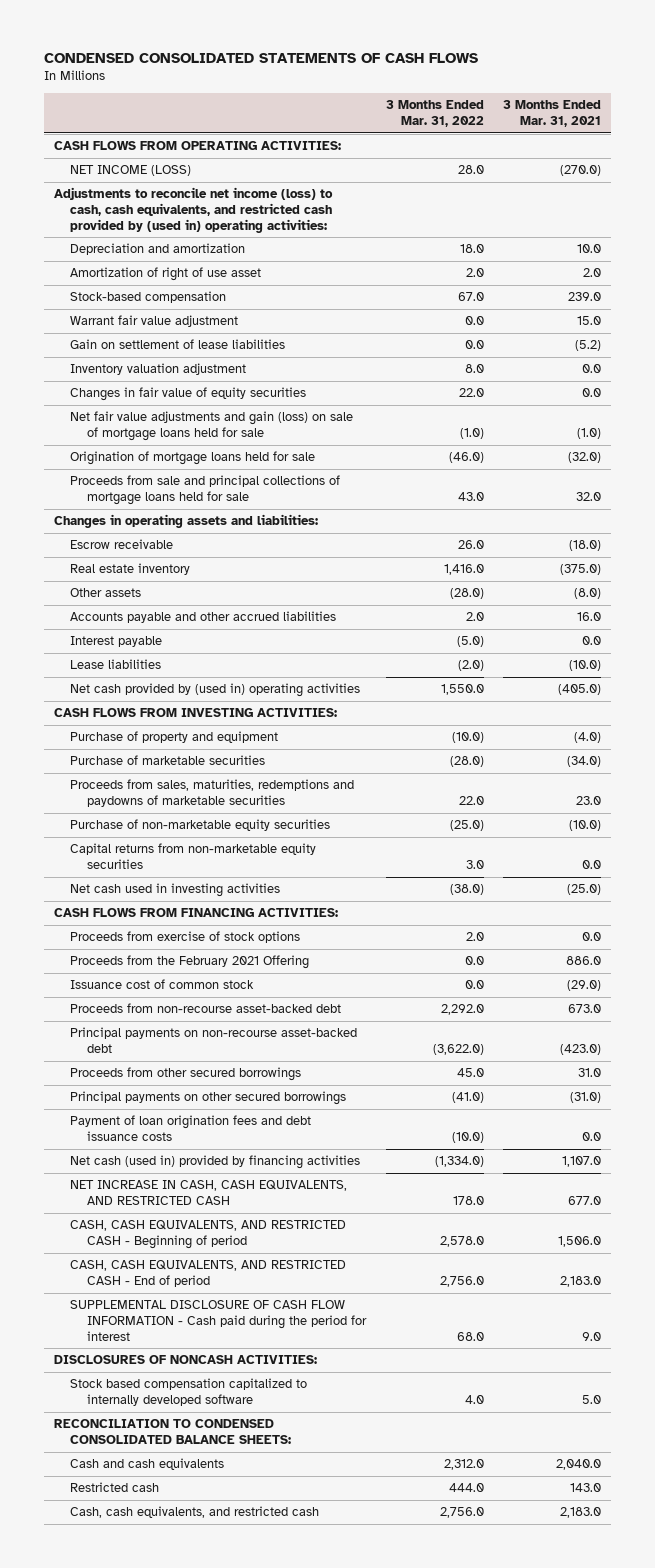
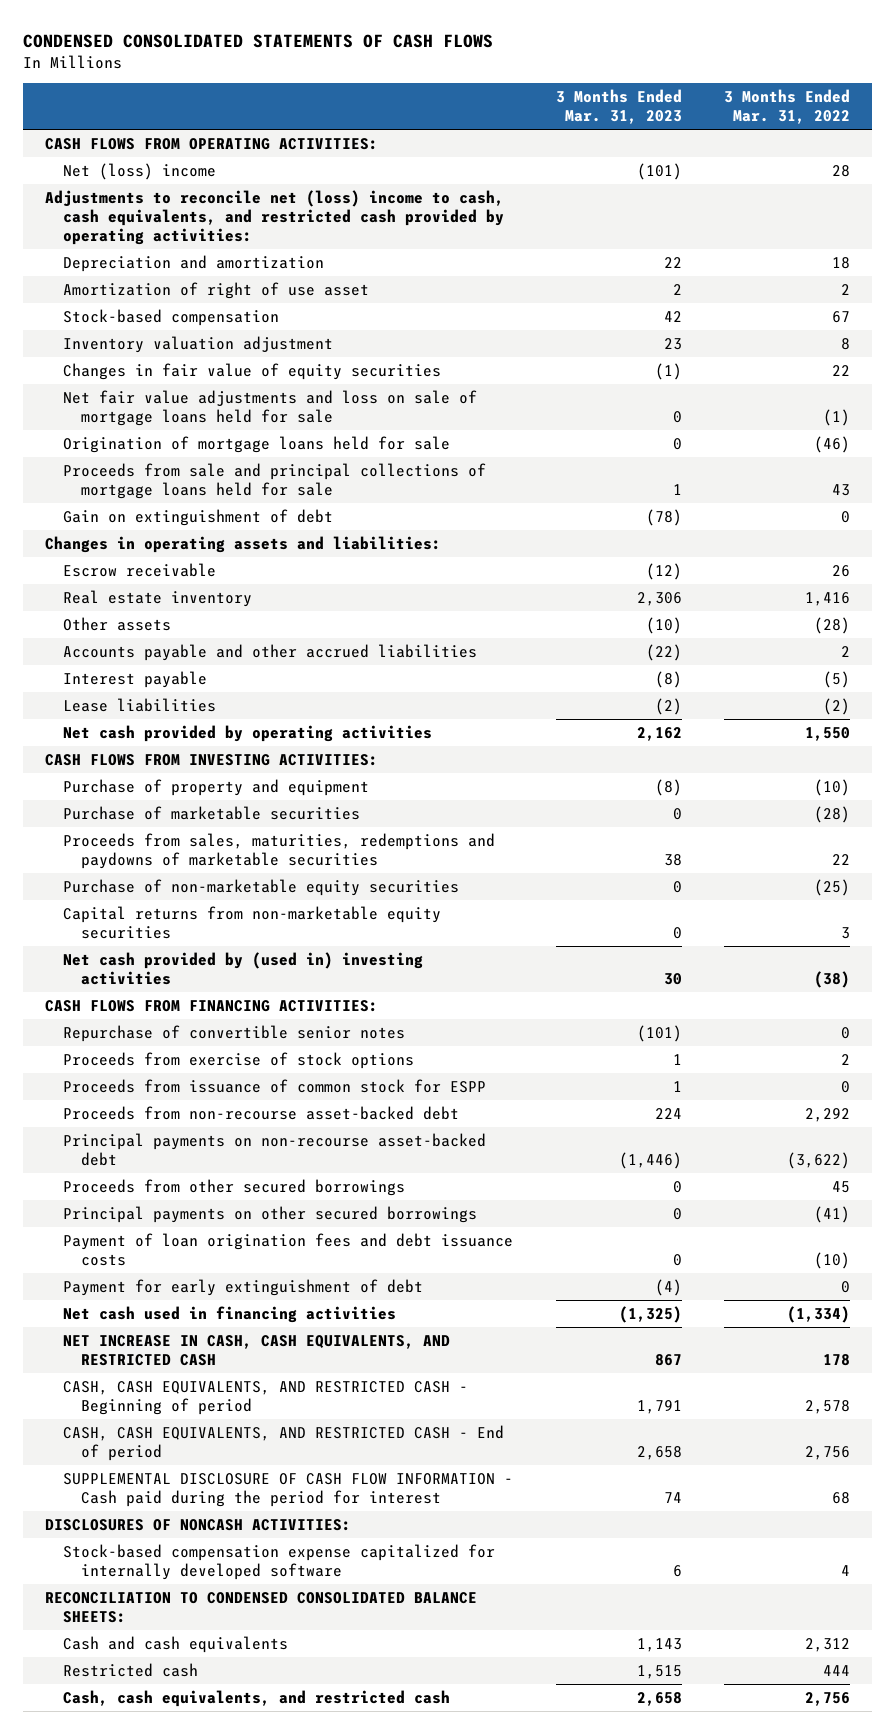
- | 3 Months Ended Mar. 31, 2022 | 3 Months Ended Mar. 31, 2021
+ | 3 Months Ended Mar. 31, 2023 | 3 Months Ended Mar. 31, 2022
- NET INCOME (LOSS) | 28.0 | (270.0)
- Adjustments to reconcile net income (loss) to cash, cash equivalents, and restricted cash provided by (used in) operating activities:
- Depreciation and amortization | 18.0 | 10.0
- Amortization of right of use asset | 2.0 | 2.0
- Stock-based compensation | 67.0 | 239.0
- Warrant fair value adjustment | 0.0 | 15.0
- Gain on settlement of lease liabilities | 0.0 | (5.2)
- Inventory valuation adjustment | 8.0 | 0.0
- Changes in fair value of equity securities | 22.0 | 0.0
- Net fair value adjustments and gain (loss) on sale of mortgage loans held for sale | (1.0) | (1.0)
- Origination of mortgage loans held for sale | (46.0) | (32.0)
- Proceeds from sale and principal collections of mortgage loans held for sale | 43.0 | 32.0
+ Net (loss) income | (101) | 28
+ Adjustments to reconcile net (loss) income to cash, cash equivalents, and restricted cash provided by operating activities:
+ Depreciation and amortization | 22 | 18
+ Amortization of right of use asset | 2 | 2
+ Stock-based compensation | 42 | 67
+ Inventory valuation adjustment | 23 | 8
+ Changes in fair value of equity securities | (1) | 22
+ Net fair value adjustments and loss on sale of mortgage loans held for sale | 0 | (1)
+ Origination of mortgage loans held for sale | 0 | (46)
+ Proceeds from sale and principal collections of mortgage loans held for sale | 1 | 43
+ Gain on extinguishment of debt | (78) | 0
- Escrow receivable | 26.0 | (18.0)
- Real estate inventory | 1,416.0 | (375.0)
- Other assets | (28.0) | (8.0)
- Accounts payable and other accrued liabilities | 2.0 | 16.0
- Interest payable | (5.0) | 0.0
- Lease liabilities | (2.0) | (10.0)
- Net cash provided by (used in) operating activities | 1,550.0 | (405.0)
+ Escrow receivable | (12) | 26
+ Real estate inventory | 2,306 | 1,416
+ Other assets | (10) | (28)
+ Accounts payable and other accrued liabilities | (22) | 2
+ Interest payable | (8) | (5)
+ Lease liabilities | (2) | (2)
+ Net cash provided by operating activities | 2,162 | 1,550
- Purchase of property and equipment | (10.0) | (4.0)
- Purchase of marketable securities | (28.0) | (34.0)
- Proceeds from sales, maturities, redemptions and paydowns of marketable securities | 22.0 | 23.0
- Purchase of non-marketable equity securities | (25.0) | (10.0)
- Capital returns from non-marketable equity securities | 3.0 | 0.0
- Net cash used in investing activities | (38.0) | (25.0)
+ Purchase of property and equipment | (8) | (10)
+ Purchase of marketable securities | 0 | (28)
+ Proceeds from sales, maturities, redemptions and paydowns of marketable securities | 38 | 22
+ Purchase of non-marketable equity securities | 0 | (25)
+ Capital returns from non-marketable equity securities | 0 | 3
+ Net cash provided by (used in) investing activities | 30 | (38)
- Proceeds from exercise of stock options | 2.0 | 0.0
- Proceeds from the February 2021 Offering | 0.0 | 886.0
- Issuance cost of common stock | 0.0 | (29.0)
- Proceeds from non-recourse asset-backed debt | 2,292.0 | 673.0
- Principal payments on non-recourse asset-backed debt | (3,622.0) | (423.0)
- Proceeds from other secured borrowings | 45.0 | 31.0
- Principal payments on other secured borrowings | (41.0) | (31.0)
- Payment of loan origination fees and debt issuance costs | (10.0) | 0.0
- Net cash (used in) provided by financing activities | (1,334.0) | 1,107.0
- NET INCREASE IN CASH, CASH EQUIVALENTS, AND RESTRICTED CASH | 178.0 | 677.0
- CASH, CASH EQUIVALENTS, AND RESTRICTED CASH - Beginning of period | 2,578.0 | 1,506.0
- CASH, CASH EQUIVALENTS, AND RESTRICTED CASH - End of period | 2,756.0 | 2,183.0
- SUPPLEMENTAL DISCLOSURE OF CASH FLOW INFORMATION - Cash paid during the period for interest | 68.0 | 9.0
+ Repurchase of convertible senior notes | (101) | 0
+ Proceeds from exercise of stock options | 1 | 2
+ Proceeds from issuance of common stock for ESPP | 1 | 0
+ Proceeds from non-recourse asset-backed debt | 224 | 2,292
+ Principal payments on non-recourse asset-backed debt | (1,446) | (3,622)
+ Proceeds from other secured borrowings | 0 | 45
+ Principal payments on other secured borrowings | 0 | (41)
+ Payment of loan origination fees and debt issuance costs | 0 | (10)
+ Payment for early extinguishment of debt | (4) | 0
+ Net cash used in financing activities | (1,325) | (1,334)
+ NET INCREASE IN CASH, CASH EQUIVALENTS, AND RESTRICTED CASH | 867 | 178
+ CASH, CASH EQUIVALENTS, AND RESTRICTED CASH - Beginning of period | 1,791 | 2,578
+ CASH, CASH EQUIVALENTS, AND RESTRICTED CASH - End of period | 2,658 | 2,756
+ SUPPLEMENTAL DISCLOSURE OF CASH FLOW INFORMATION - Cash paid during the period for interest | 74 | 68
- Stock based compensation capitalized to internally developed software | 4.0 | 5.0
+ Stock-based compensation expense capitalized for internally developed software | 6 | 4
- Cash and cash equivalents | 2,312.0 | 2,040.0
- Restricted cash | 444.0 | 143.0
- Cash, cash equivalents, and restricted cash | 2,756.0 | 2,183.0
+ Cash and cash equivalents | 1,143 | 2,312
+ Restricted cash | 1,515 | 444
+ Cash, cash equivalents, and restricted cash | 2,658 | 2,756

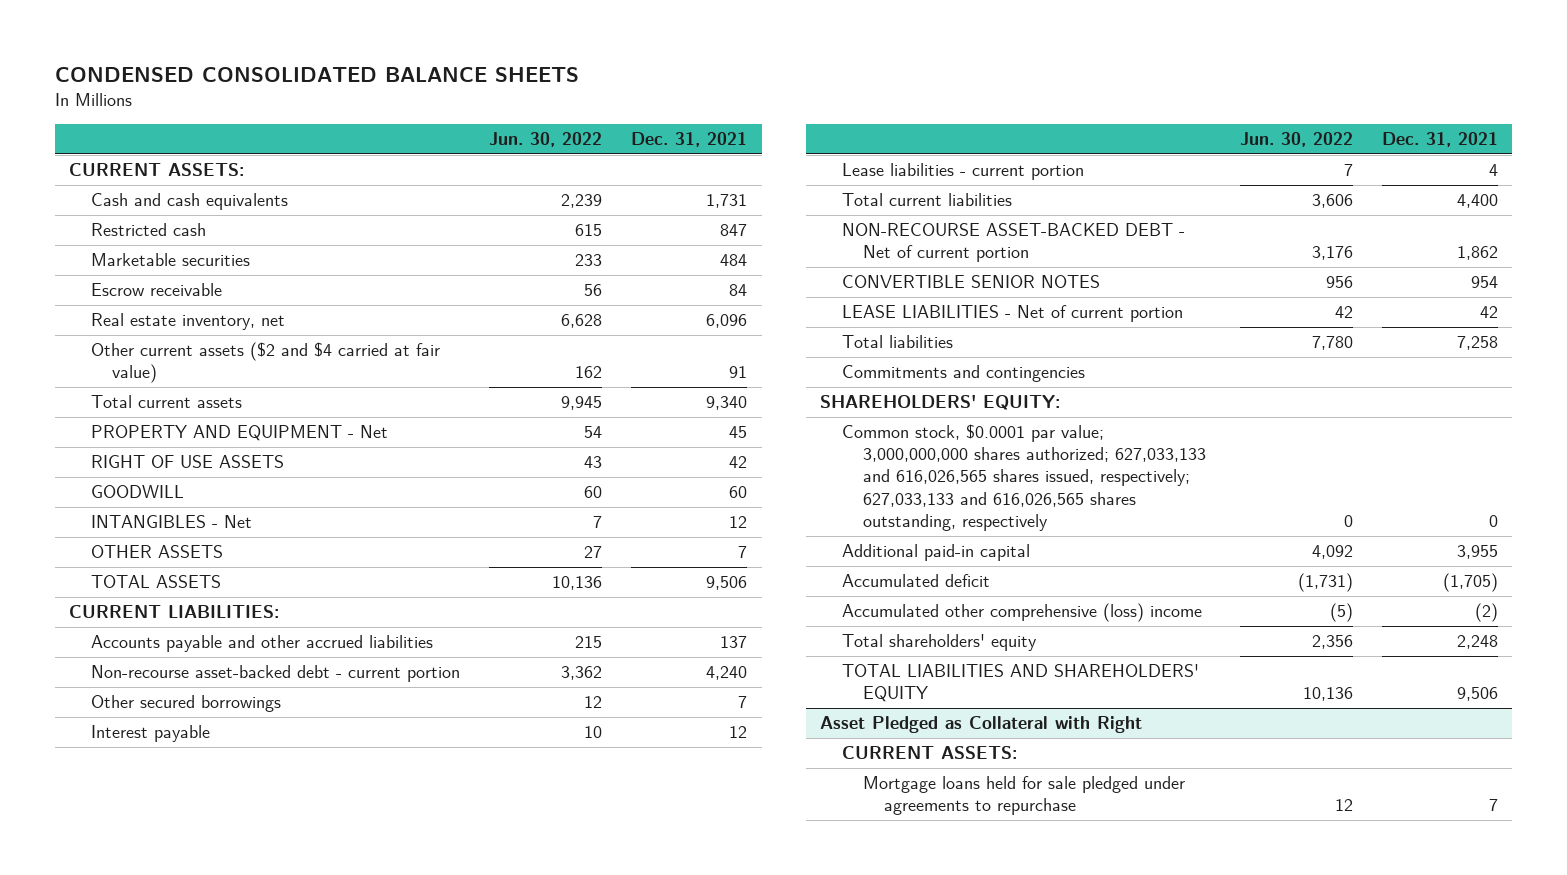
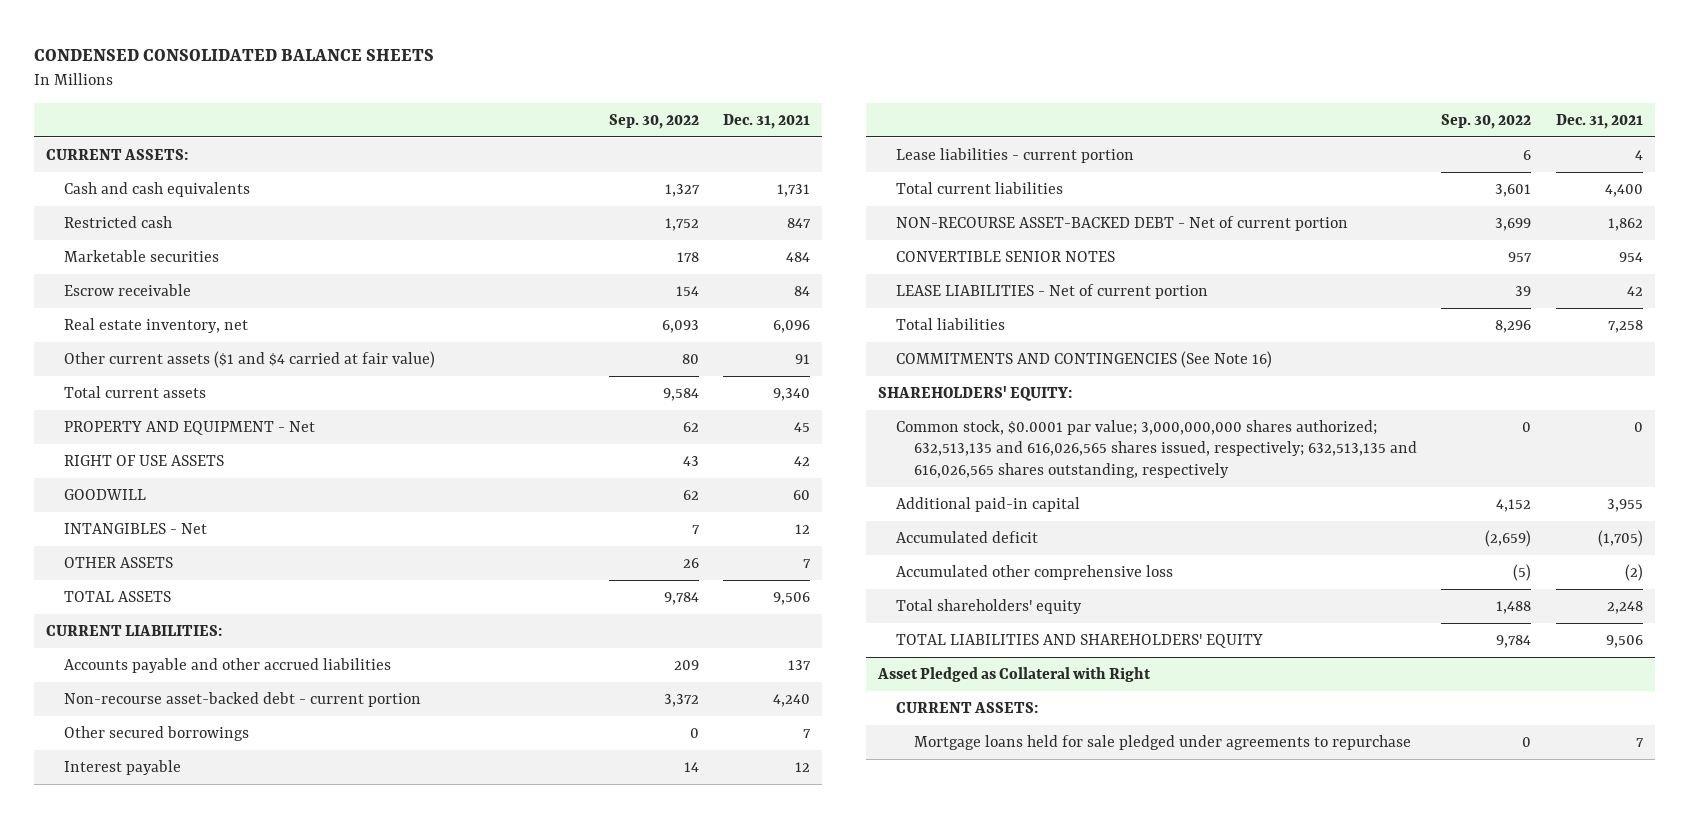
- | Jun. 30, 2022 | Dec. 31, 2021
+ | Sep. 30, 2022 | Dec. 31, 2021
- Other current assets ($2 and $4 carried at fair value) | 162 | 91
+ Other current assets ($1 and $4 carried at fair value) | 80 | 91
- Commitments and contingencies
+ COMMITMENTS AND CONTINGENCIES (See Note 16)
- Common stock, $0.0001 par value; 3,000,000,000 shares authorized; 627,033,133 and 616,026,565 shares issued, respectively; 627,033,133 and 616,026,565 shares outstanding, respectively | 0 | 0
+ Common stock, $0.0001 par value; 3,000,000,000 shares authorized; 632,513,135 and 616,026,565 shares issued, respectively; 632,513,135 and 616,026,565 shares outstanding, respectively | 0 | 0
- Accumulated other comprehensive (loss) income | (5) | (2)
+ Accumulated other comprehensive loss | (5) | (2)

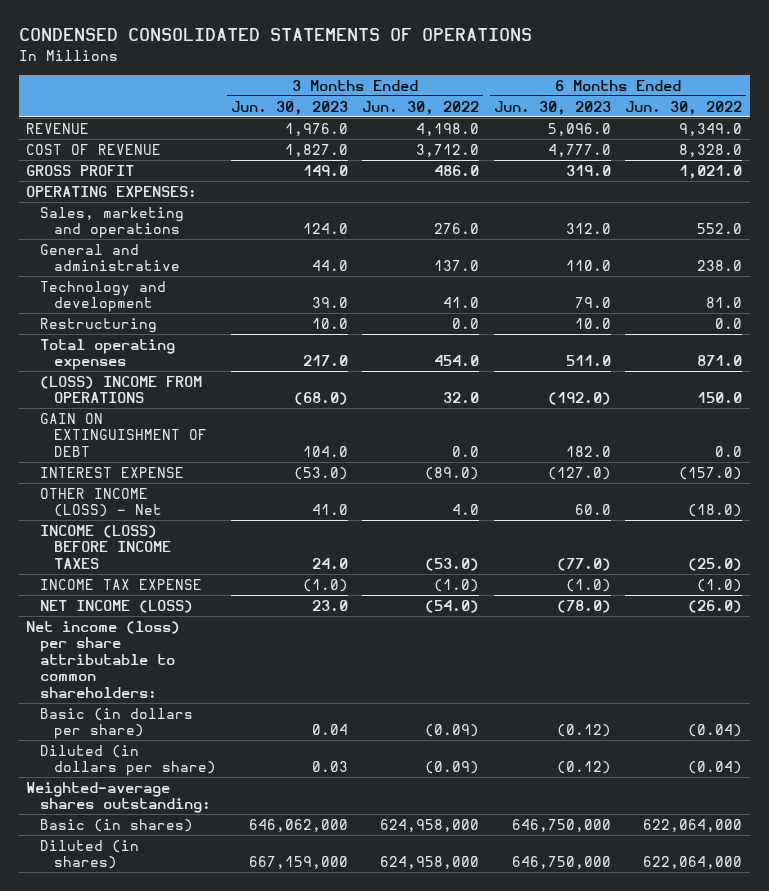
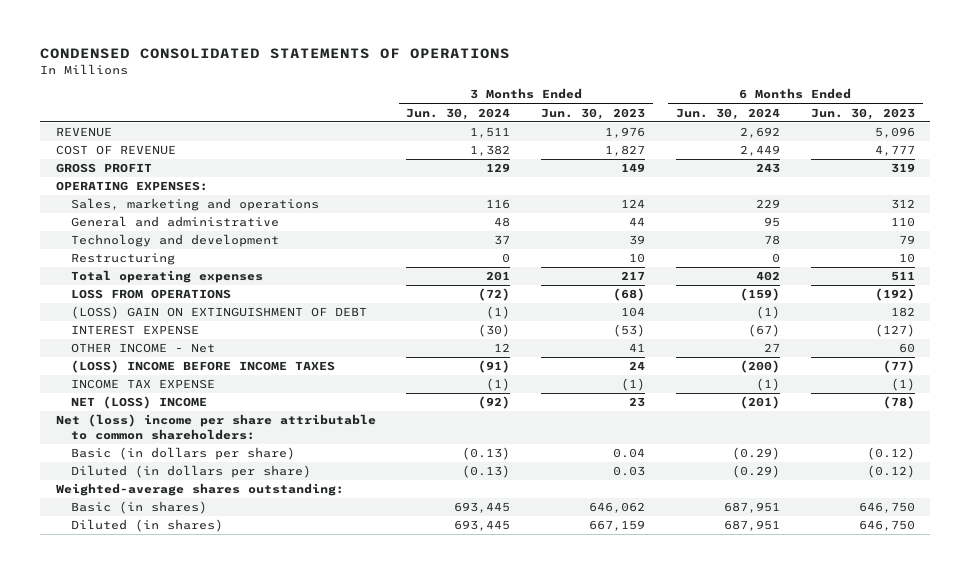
- | 3 Months Ended Jun. 30, 2023 | 3 Months Ended Jun. 30, 2022 | 6 Months Ended Jun. 30, 2023 | 6 Months Ended Jun. 30, 2022
+ | 3 Months Ended Jun. 30, 2024 | 3 Months Ended Jun. 30, 2023 | 6 Months Ended Jun. 30, 2024 | 6 Months Ended Jun. 30, 2023
- REVENUE | 1,976.0 | 4,198.0 | 5,096.0 | 9,349.0
- COST OF REVENUE | 1,827.0 | 3,712.0 | 4,777.0 | 8,328.0
- GROSS PROFIT | 149.0 | 486.0 | 319.0 | 1,021.0
+ REVENUE | 1,511 | 1,976 | 2,692 | 5,096
+ COST OF REVENUE | 1,382 | 1,827 | 2,449 | 4,777
+ GROSS PROFIT | 129 | 149 | 243 | 319
- Sales, marketing and operations | 124.0 | 276.0 | 312.0 | 552.0
- General and administrative | 44.0 | 137.0 | 110.0 | 238.0
- Technology and development | 39.0 | 41.0 | 79.0 | 81.0
- Restructuring | 10.0 | 0.0 | 10.0 | 0.0
- Total operating expenses | 217.0 | 454.0 | 511.0 | 871.0
- (LOSS) INCOME FROM OPERATIONS | (68.0) | 32.0 | (192.0) | 150.0
- GAIN ON EXTINGUISHMENT OF DEBT | 104.0 | 0.0 | 182.0 | 0.0
- INTEREST EXPENSE | (53.0) | (89.0) | (127.0) | (157.0)
- OTHER INCOME (LOSS) - Net | 41.0 | 4.0 | 60.0 | (18.0)
- INCOME (LOSS) BEFORE INCOME TAXES | 24.0 | (53.0) | (77.0) | (25.0)
- INCOME TAX EXPENSE | (1.0) | (1.0) | (1.0) | (1.0)
- NET INCOME (LOSS) | 23.0 | (54.0) | (78.0) | (26.0)
- Net income (loss) per share attributable to common shareholders:
+ Sales, marketing and operations | 116 | 124 | 229 | 312
+ General and administrative | 48 | 44 | 95 | 110
+ Technology and development | 37 | 39 | 78 | 79
+ Restructuring | 0 | 10 | 0 | 10
+ Total operating expenses | 201 | 217 | 402 | 511
+ LOSS FROM OPERATIONS | (72) | (68) | (159) | (192)
+ (LOSS) GAIN ON EXTINGUISHMENT OF DEBT | (1) | 104 | (1) | 182
+ INTEREST EXPENSE | (30) | (53) | (67) | (127)
+ OTHER INCOME - Net | 12 | 41 | 27 | 60
+ (LOSS) INCOME BEFORE INCOME TAXES | (91) | 24 | (200) | (77)
+ INCOME TAX EXPENSE | (1) | (1) | (1) | (1)
+ NET (LOSS) INCOME | (92) | 23 | (201) | (78)
+ Net (loss) income per share attributable to common shareholders:
- Basic (in shares) | 646,062,000 | 624,958,000 | 646,750,000 | 622,064,000
- Diluted (in shares) | 667,159,000 | 624,958,000 | 646,750,000 | 622,064,000
+ Basic (in shares) | 693,445 | 646,062 | 687,951 | 646,750
+ Diluted (in shares) | 693,445 | 667,159 | 687,951 | 646,750

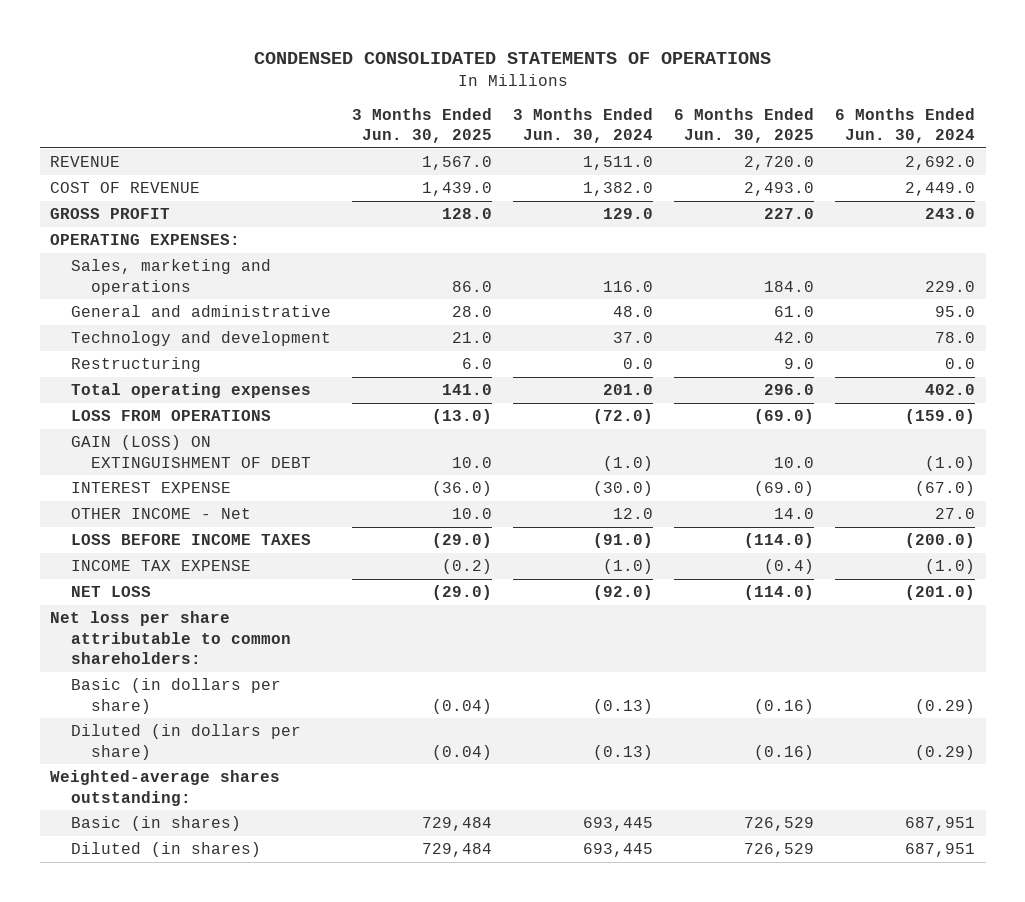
- | 3 Months Ended Jun. 30, 2024 | 3 Months Ended Jun. 30, 2023 | 6 Months Ended Jun. 30, 2024 | 6 Months Ended Jun. 30, 2023
+ | 3 Months Ended Jun. 30, 2025 | 3 Months Ended Jun. 30, 2024 | 6 Months Ended Jun. 30, 2025 | 6 Months Ended Jun. 30, 2024
- REVENUE | 1,511 | 1,976 | 2,692 | 5,096
- COST OF REVENUE | 1,382 | 1,827 | 2,449 | 4,777
- GROSS PROFIT | 129 | 149 | 243 | 319
+ REVENUE | 1,567.0 | 1,511.0 | 2,720.0 | 2,692.0
+ COST OF REVENUE | 1,439.0 | 1,382.0 | 2,493.0 | 2,449.0
+ GROSS PROFIT | 128.0 | 129.0 | 227.0 | 243.0
- Sales, marketing and operations | 116 | 124 | 229 | 312
- General and administrative | 48 | 44 | 95 | 110
- Technology and development | 37 | 39 | 78 | 79
- Restructuring | 0 | 10 | 0 | 10
- Total operating expenses | 201 | 217 | 402 | 511
- LOSS FROM OPERATIONS | (72) | (68) | (159) | (192)
- (LOSS) GAIN ON EXTINGUISHMENT OF DEBT | (1) | 104 | (1) | 182
- INTEREST EXPENSE | (30) | (53) | (67) | (127)
- OTHER INCOME - Net | 12 | 41 | 27 | 60
- (LOSS) INCOME BEFORE INCOME TAXES | (91) | 24 | (200) | (77)
- INCOME TAX EXPENSE | (1) | (1) | (1) | (1)
- NET (LOSS) INCOME | (92) | 23 | (201) | (78)
- Net (loss) income per share attributable to common shareholders:
+ Sales, marketing and operations | 86.0 | 116.0 | 184.0 | 229.0
+ General and administrative | 28.0 | 48.0 | 61.0 | 95.0
+ Technology and development | 21.0 | 37.0 | 42.0 | 78.0
+ Restructuring | 6.0 | 0.0 | 9.0 | 0.0
+ Total operating expenses | 141.0 | 201.0 | 296.0 | 402.0
+ LOSS FROM OPERATIONS | (13.0) | (72.0) | (69.0) | (159.0)
+ GAIN (LOSS) ON EXTINGUISHMENT OF DEBT | 10.0 | (1.0) | 10.0 | (1.0)
+ INTEREST EXPENSE | (36.0) | (30.0) | (69.0) | (67.0)
+ OTHER INCOME - Net | 10.0 | 12.0 | 14.0 | 27.0
+ LOSS BEFORE INCOME TAXES | (29.0) | (91.0) | (114.0) | (200.0)
+ INCOME TAX EXPENSE | (0.2) | (1.0) | (0.4) | (1.0)
+ NET LOSS | (29.0) | (92.0) | (114.0) | (201.0)
+ Net loss per share attributable to common shareholders:

